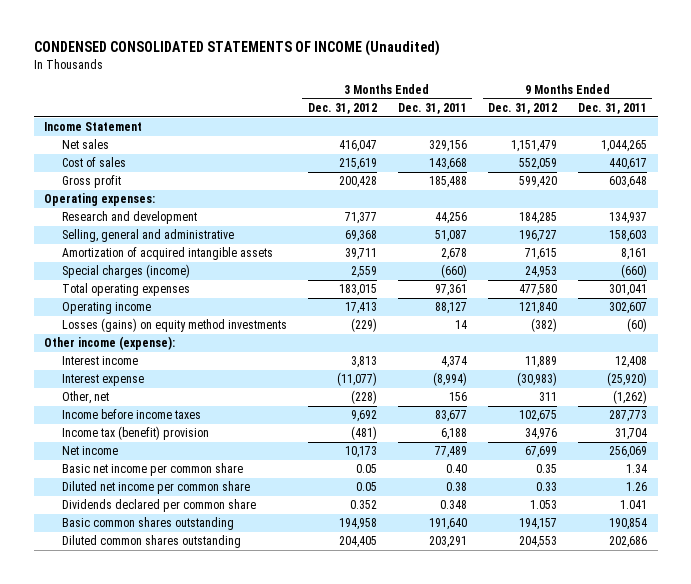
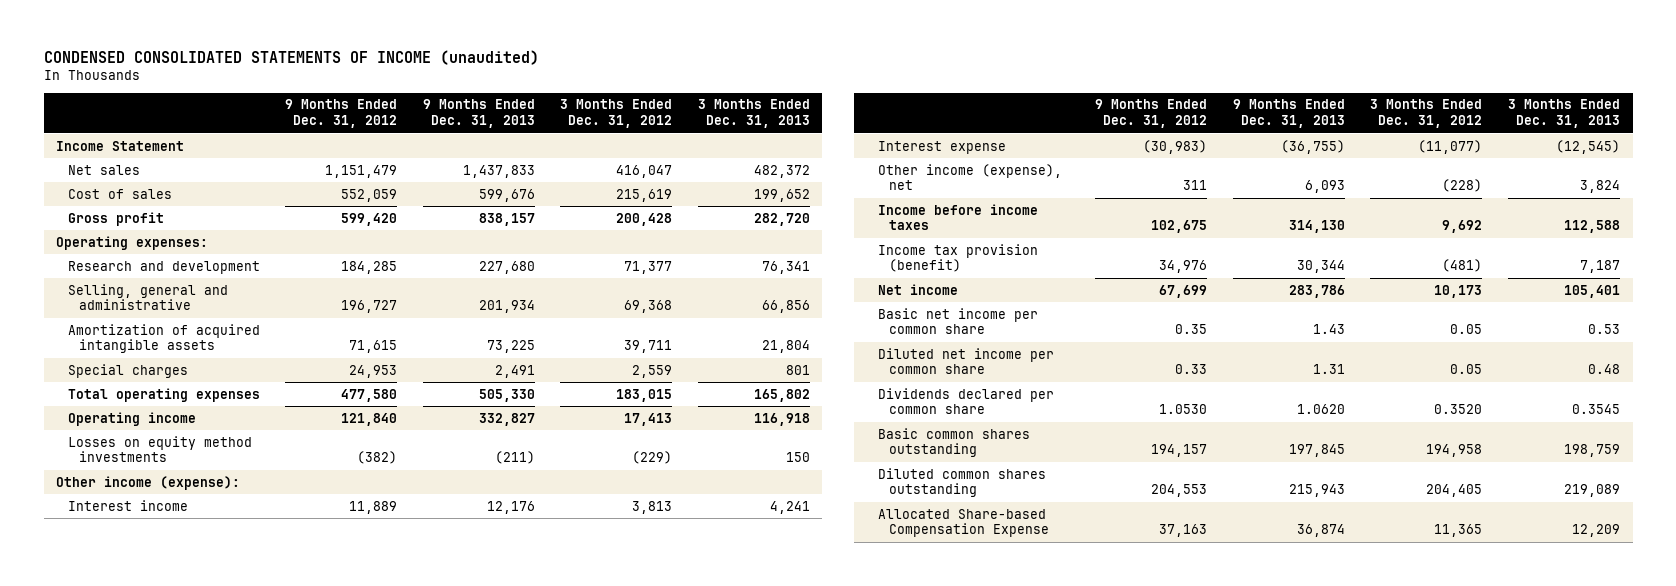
- CONDENSED CONSOLIDATED STATEMENTS OF INCOME (Unaudited)
+ CONDENSED CONSOLIDATED STATEMENTS OF INCOME (unaudited)
- | 3 Months Ended Dec. 31, 2012 | 3 Months Ended Dec. 31, 2011 | 9 Months Ended Dec. 31, 2012 | 9 Months Ended Dec. 31, 2011
+ | 9 Months Ended Dec. 31, 2012 | 9 Months Ended Dec. 31, 2013 | 3 Months Ended Dec. 31, 2012 | 3 Months Ended Dec. 31, 2013
- Special charges (income) | 2,559 | (660) | 24,953 | (660)
+ Special charges | 24,953 | 2,491 | 2,559 | 801
- Losses (gains) on equity method investments | (229) | 14 | (382) | (60)
+ Losses on equity method investments | (382) | (211) | (229) | 150
- Other, net | (228) | 156 | 311 | (1,262)
+ Other income (expense), net | 311 | 6,093 | (228) | 3,824
- Income tax (benefit) provision | (481) | 6,188 | 34,976 | 31,704
+ Income tax provision (benefit) | 34,976 | 30,344 | (481) | 7,187
- Dividends declared per common share | 0.352 | 0.348 | 1.053 | 1.041
+ Dividends declared per common share | 1.0530 | 1.0620 | 0.3520 | 0.3545
+ Allocated Share-based Compensation Expense | 37,163 | 36,874 | 11,365 | 12,209

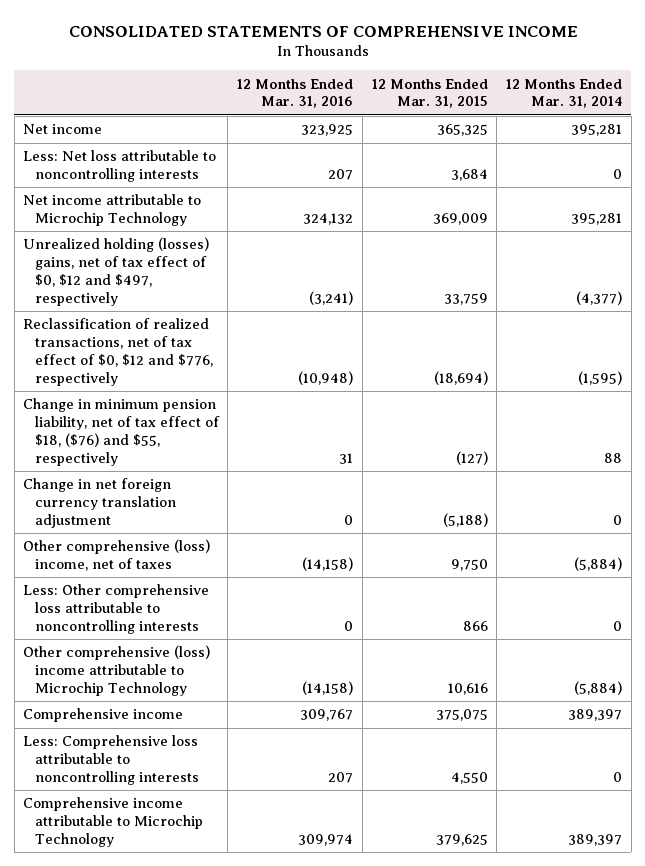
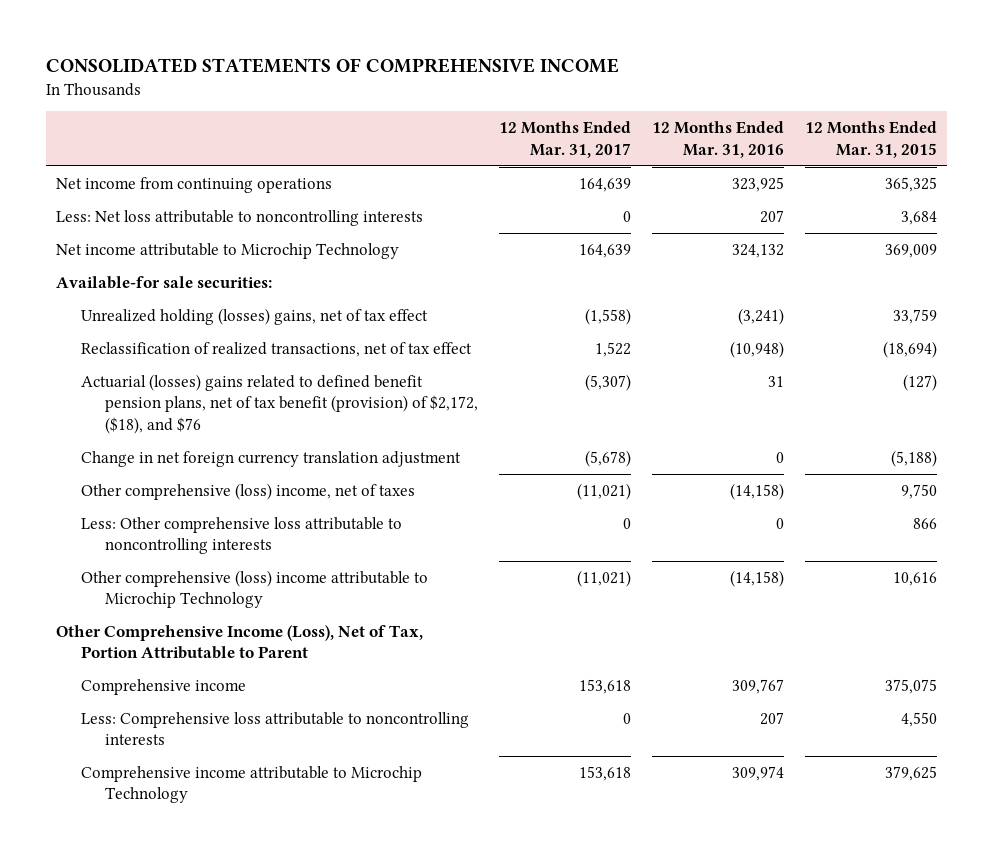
- | 12 Months Ended Mar. 31, 2016 | 12 Months Ended Mar. 31, 2015 | 12 Months Ended Mar. 31, 2014
+ | 12 Months Ended Mar. 31, 2017 | 12 Months Ended Mar. 31, 2016 | 12 Months Ended Mar. 31, 2015
- Net income | 323,925 | 365,325 | 395,281
+ Net income from continuing operations | 164,639 | 323,925 | 365,325
- Unrealized holding (losses) gains, net of tax effect of $0, $12 and $497, respectively | (3,241) | 33,759 | (4,377)
- Reclassification of realized transactions, net of tax effect of $0, $12 and $776, respectively | (10,948) | (18,694) | (1,595)
- Change in minimum pension liability, net of tax effect of $18, ($76) and $55, respectively | 31 | (127) | 88
+ Available-for sale securities:
+ Unrealized holding (losses) gains, net of tax effect | (1,558) | (3,241) | 33,759
+ Reclassification of realized transactions, net of tax effect | 1,522 | (10,948) | (18,694)
+ Actuarial (losses) gains related to defined benefit pension plans, net of tax benefit (provision) of $2,172, ($18), and $76 | (5,307) | 31 | (127)
+ Other Comprehensive Income (Loss), Net of Tax, Portion Attributable to Parent

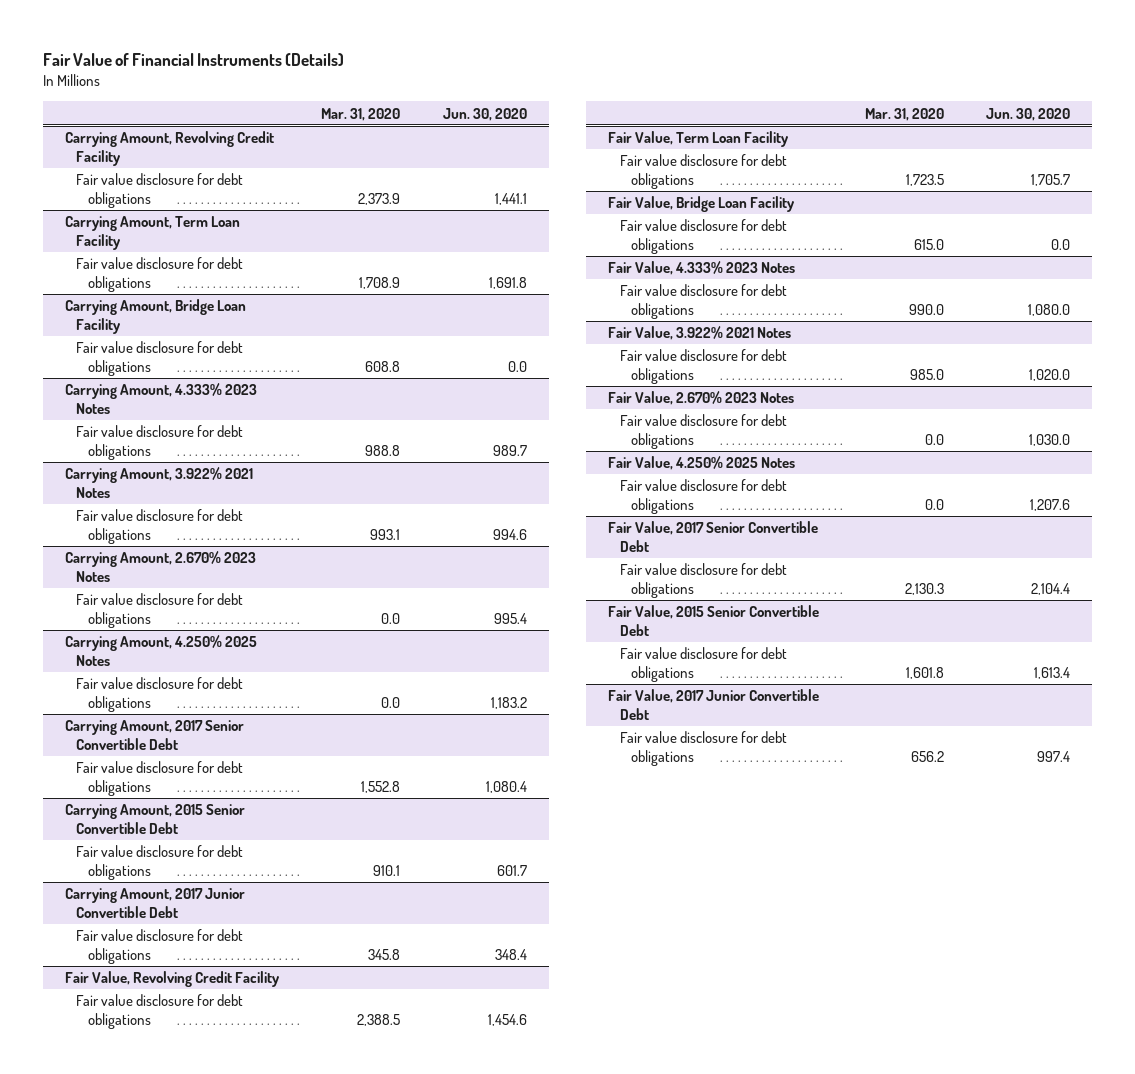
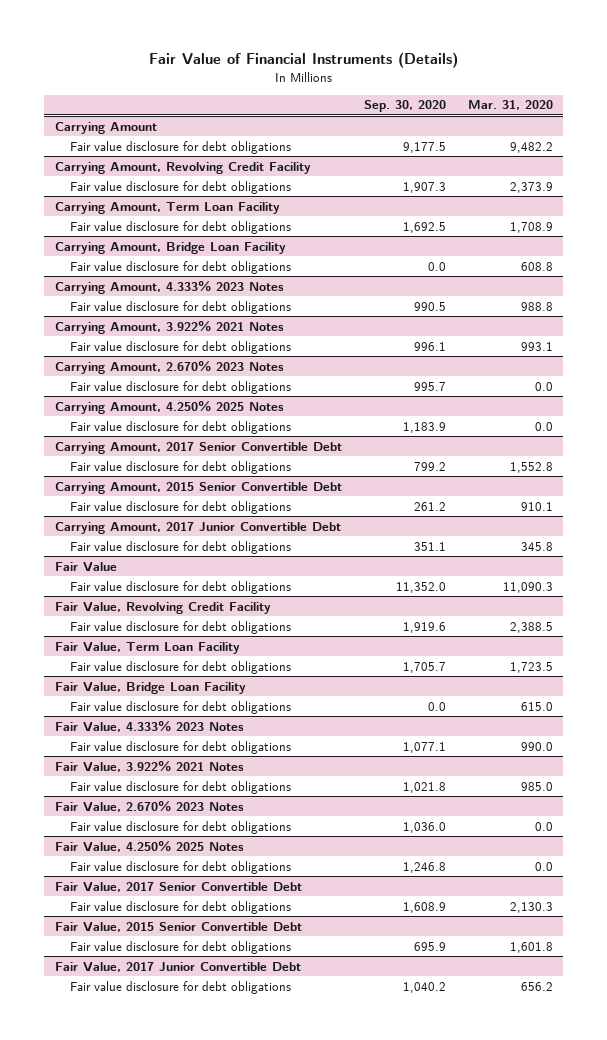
- | Mar. 31, 2020 | Jun. 30, 2020
+ | Sep. 30, 2020 | Mar. 31, 2020
+ Carrying Amount
+ Fair value disclosure for debt obligations | 9,177.5 | 9,482.2
+ Fair Value
+ Fair value disclosure for debt obligations | 11,352.0 | 11,090.3

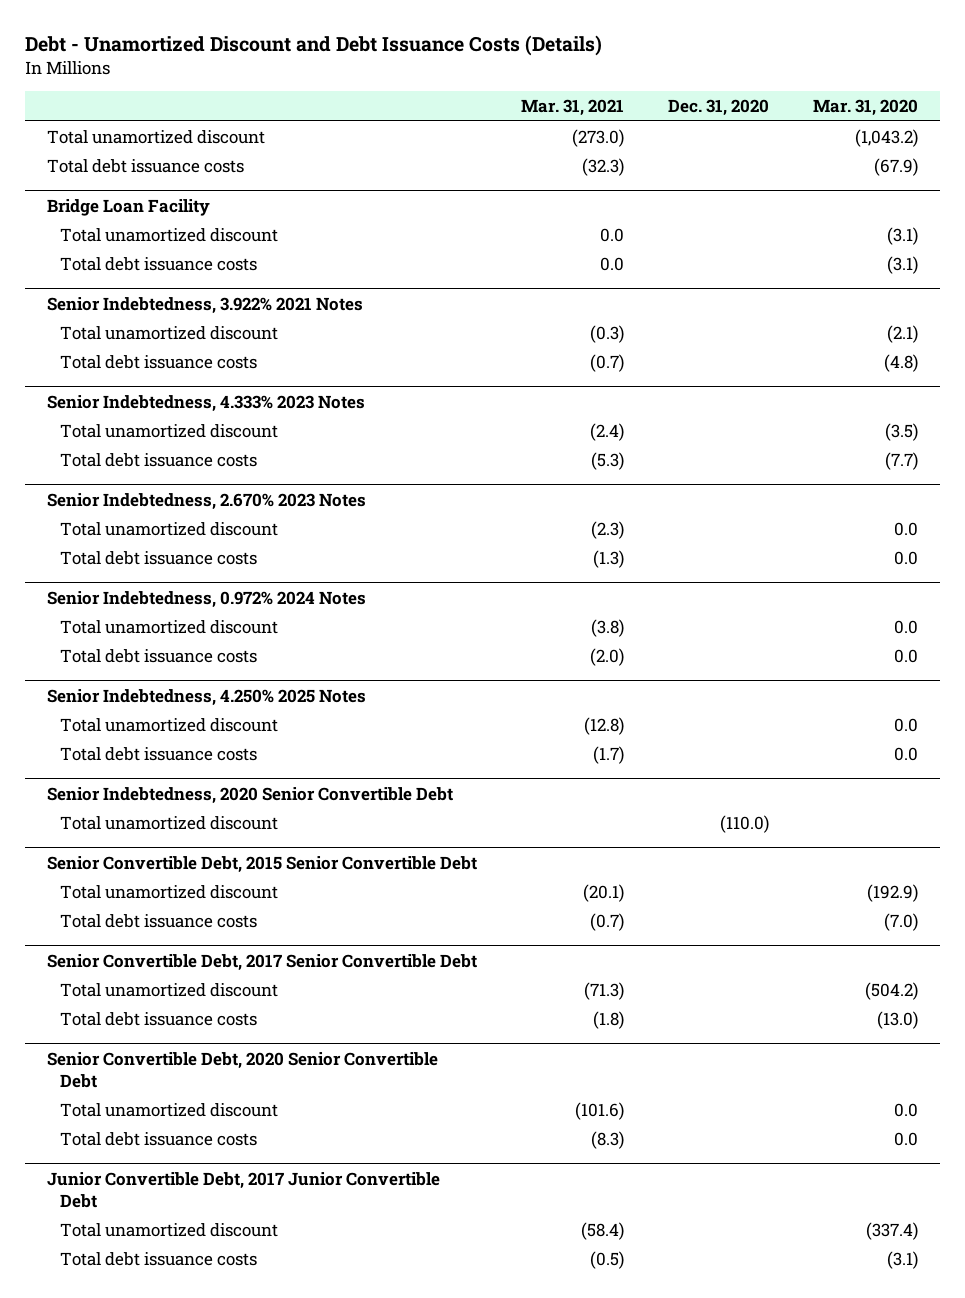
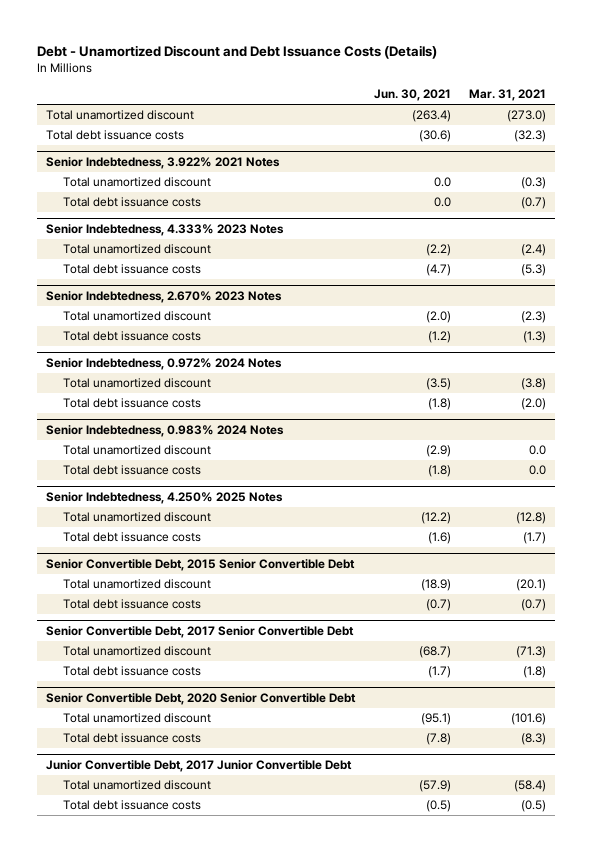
- | Mar. 31, 2021 | Dec. 31, 2020 | Mar. 31, 2020
+ | Jun. 30, 2021 | Mar. 31, 2021
- Bridge Loan Facility
- Total unamortized discount | 0.0 | | (3.1)
- Total debt issuance costs | 0.0 | | (3.1)
+ Senior Indebtedness, 0.983% 2024 Notes
+ Total unamortized discount | (2.9) | 0.0
+ Total debt issuance costs | (1.8) | 0.0
- Senior Indebtedness, 2020 Senior Convertible Debt
- Total unamortized discount | | (110.0) |

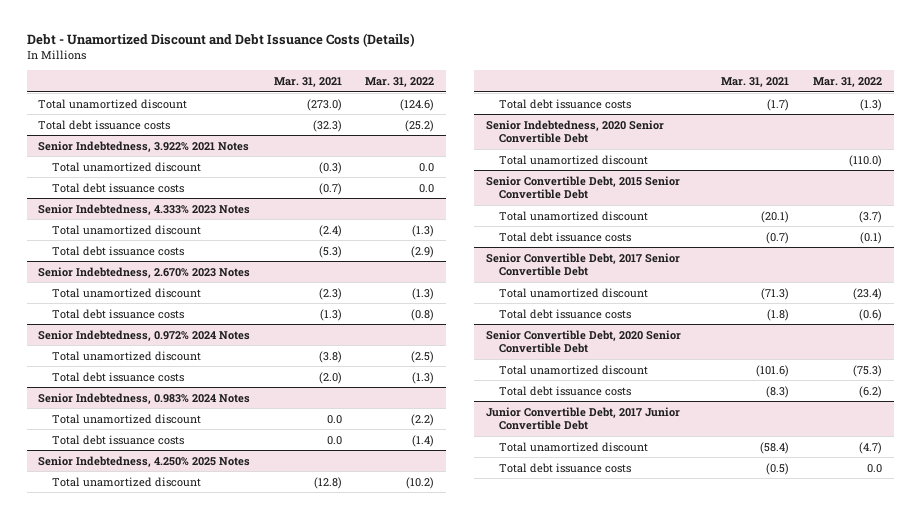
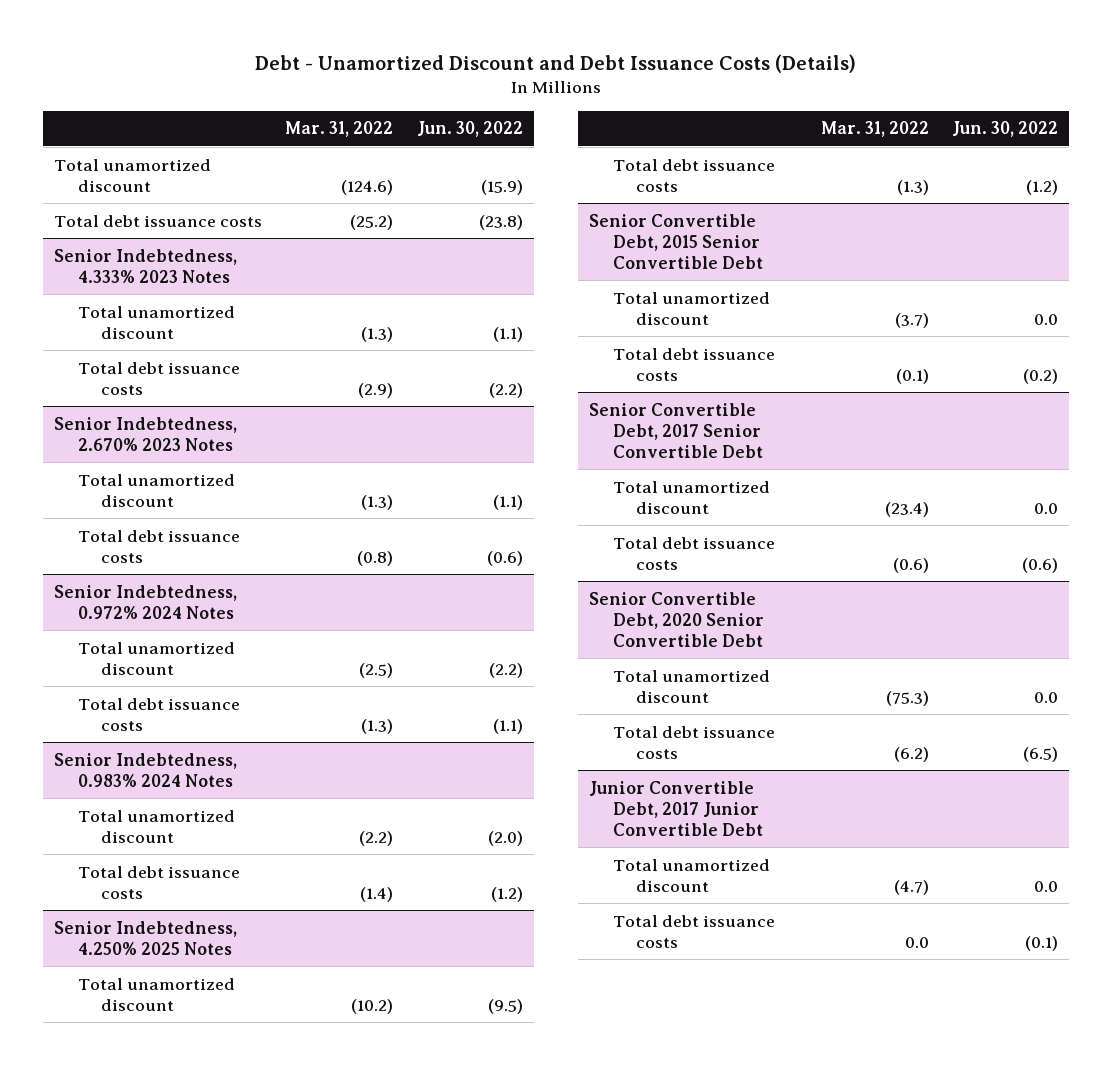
- | Mar. 31, 2021 | Mar. 31, 2022
+ | Mar. 31, 2022 | Jun. 30, 2022
- Senior Indebtedness, 3.922% 2021 Notes
- Total unamortized discount | (0.3) | 0.0
- Total debt issuance costs | (0.7) | 0.0
- Senior Indebtedness, 2020 Senior Convertible Debt
- Total unamortized discount | | (110.0)

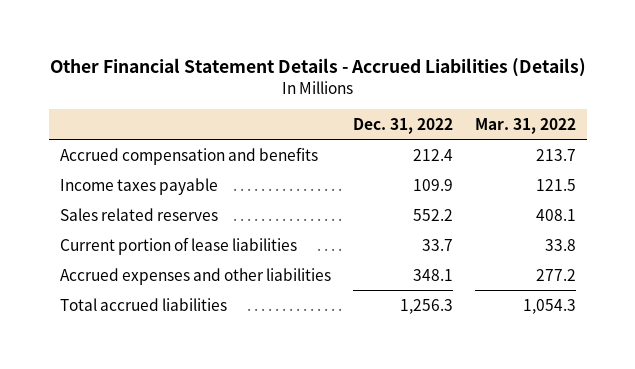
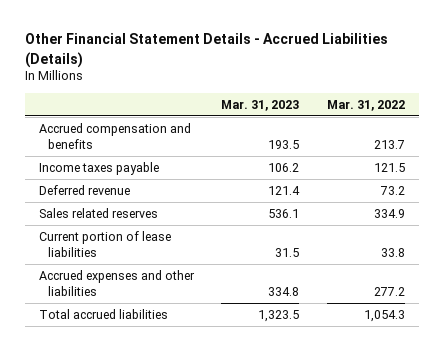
- | Dec. 31, 2022 | Mar. 31, 2022
+ | Mar. 31, 2023 | Mar. 31, 2022
- Sales related reserves | 552.2 | 408.1
+ Deferred revenue | 121.4 | 73.2
+ Sales related reserves | 536.1 | 334.9

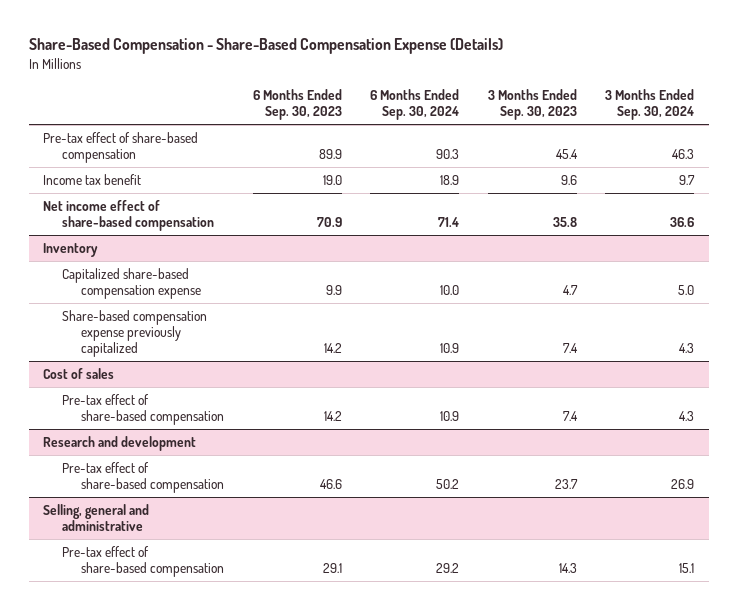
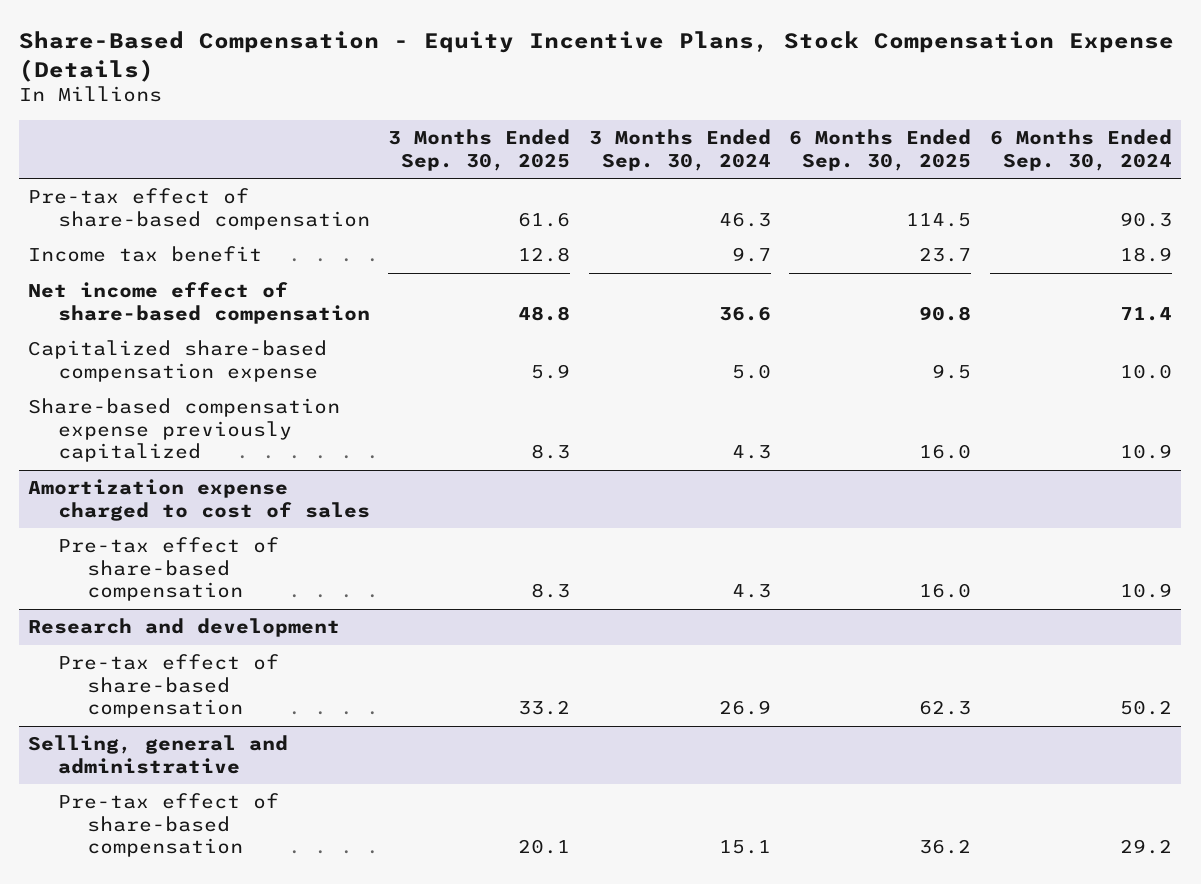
- Share-Based Compensation - Share-Based Compensation Expense (Details)
+ Share-Based Compensation - Equity Incentive Plans, Stock Compensation Expense (Details)
- | 6 Months Ended Sep. 30, 2023 | 6 Months Ended Sep. 30, 2024 | 3 Months Ended Sep. 30, 2023 | 3 Months Ended Sep. 30, 2024
+ | 3 Months Ended Sep. 30, 2025 | 3 Months Ended Sep. 30, 2024 | 6 Months Ended Sep. 30, 2025 | 6 Months Ended Sep. 30, 2024
- Inventory
- Cost of sales
+ Amortization expense charged to cost of sales

